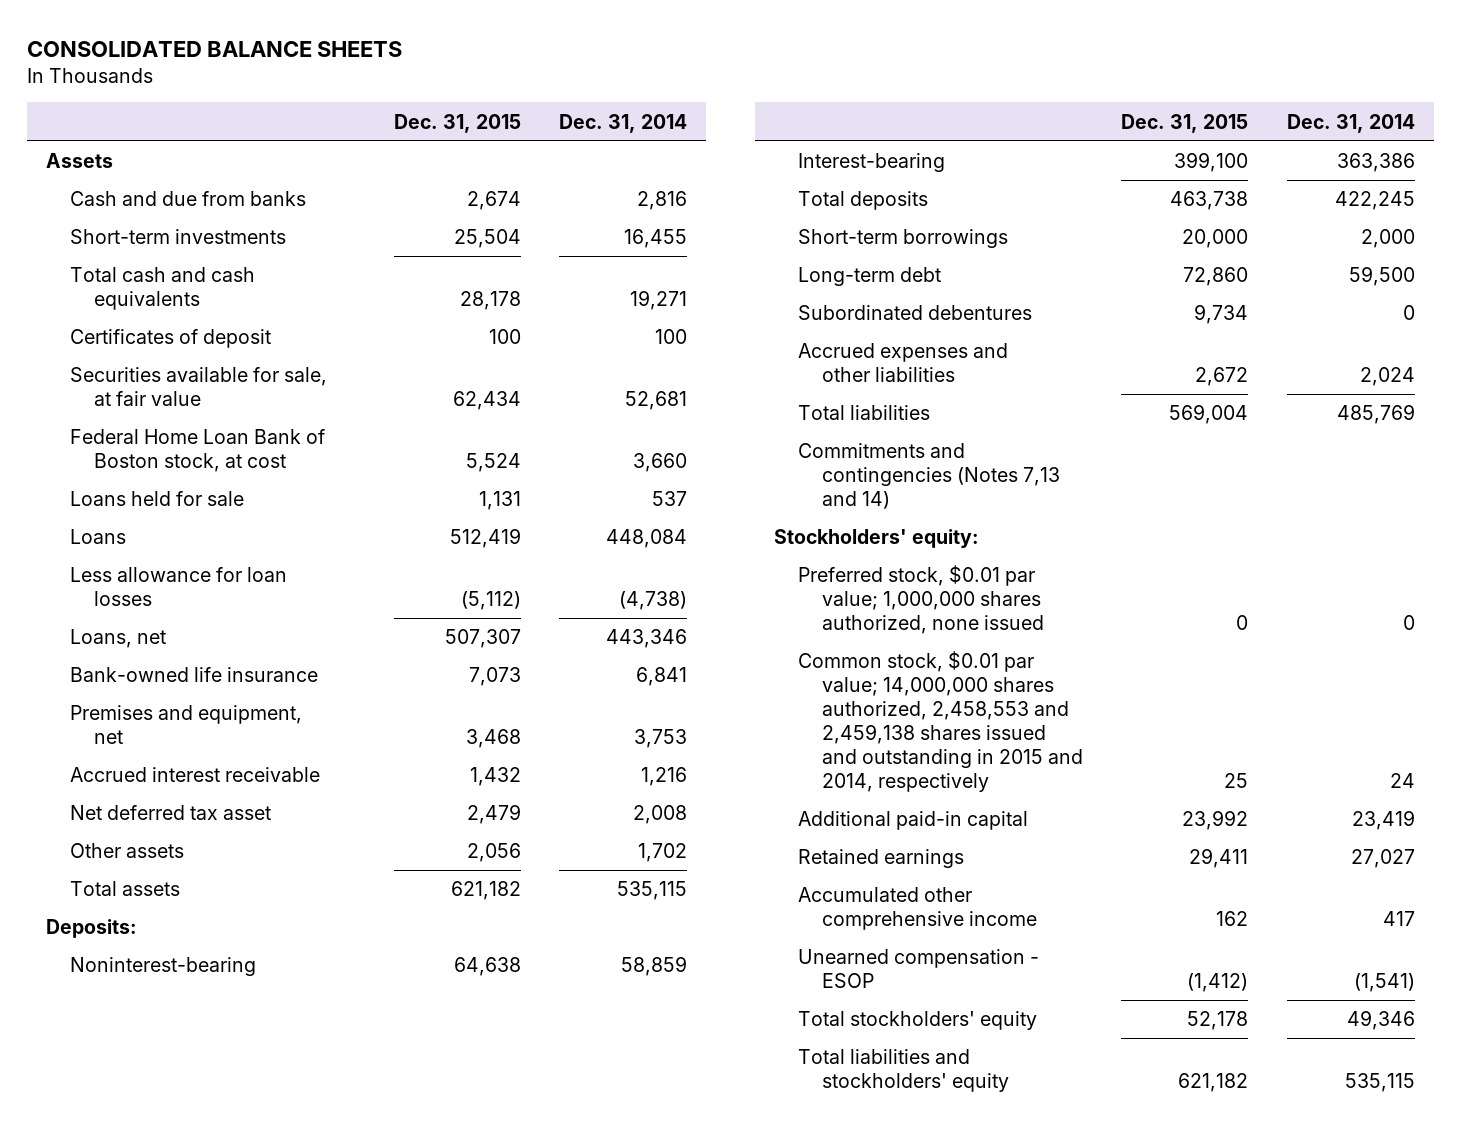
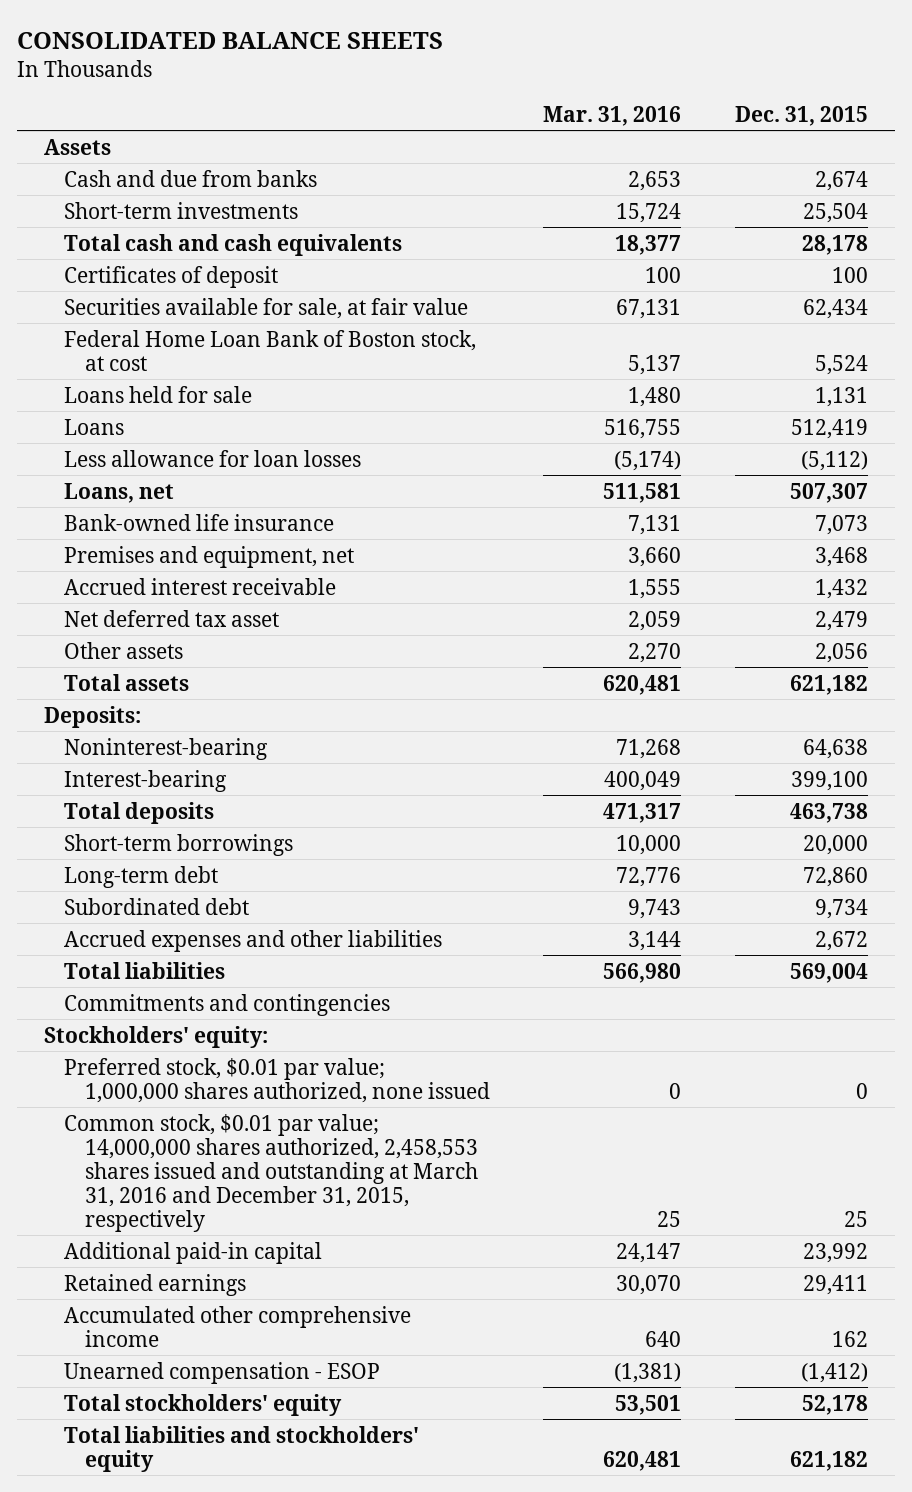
- | Dec. 31, 2015 | Dec. 31, 2014
+ | Mar. 31, 2016 | Dec. 31, 2015
- Subordinated debentures | 9,734 | 0
+ Subordinated debt | 9,743 | 9,734
- Commitments and contingencies (Notes 7,13 and 14)
+ Commitments and contingencies
- Common stock, $0.01 par value; 14,000,000 shares authorized, 2,458,553 and 2,459,138 shares issued and outstanding in 2015 and 2014, respectively | 25 | 24
+ Common stock, $0.01 par value; 14,000,000 shares authorized, 2,458,553 shares issued and outstanding at March 31, 2016 and December 31, 2015, respectively | 25 | 25

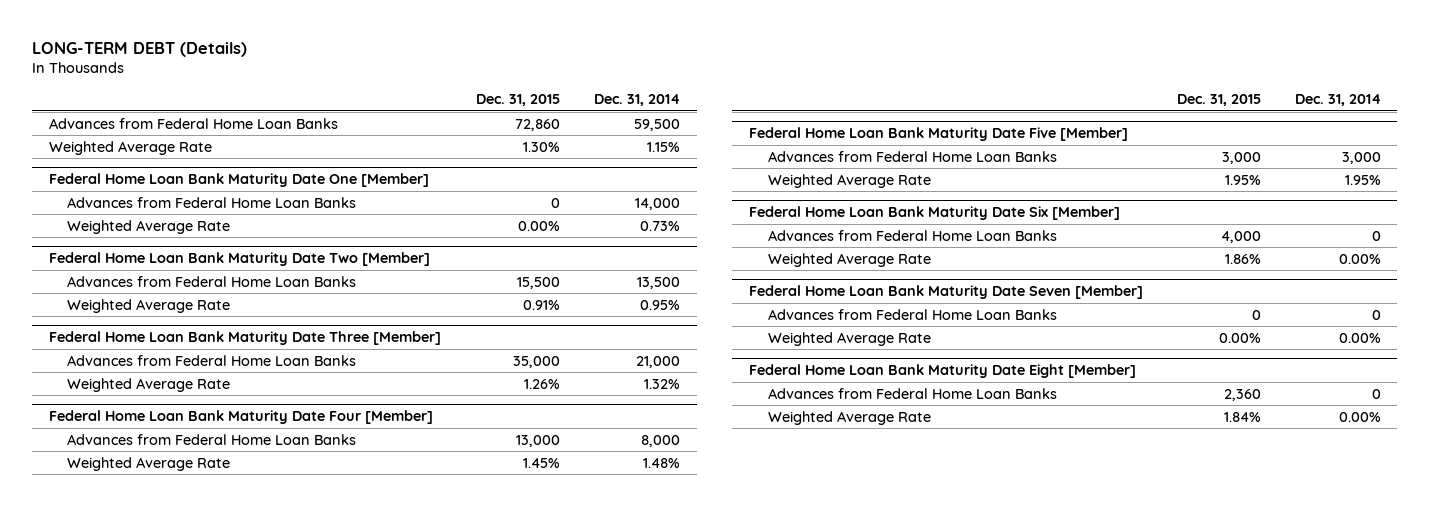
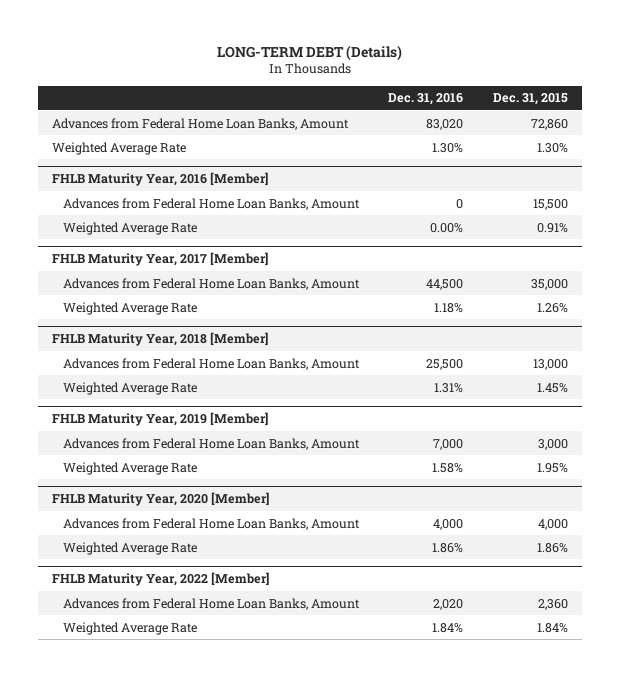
- | Dec. 31, 2015 | Dec. 31, 2014
+ | Dec. 31, 2016 | Dec. 31, 2015
- Advances from Federal Home Loan Banks | 72,860 | 59,500
+ Advances from Federal Home Loan Banks, Amount | 83,020 | 72,860
- Federal Home Loan Bank Maturity Date One [Member]
- Advances from Federal Home Loan Banks | 0 | 14,000
- Weighted Average Rate | 0.00% | 0.73%
- Federal Home Loan Bank Maturity Date Two [Member]
- Advances from Federal Home Loan Banks | 15,500 | 13,500
+ FHLB Maturity Year, 2016 [Member]
+ Advances from Federal Home Loan Banks, Amount | 0 | 15,500
- Federal Home Loan Bank Maturity Date Three [Member]
- Advances from Federal Home Loan Banks | 35,000 | 21,000
+ FHLB Maturity Year, 2017 [Member]
+ Advances from Federal Home Loan Banks, Amount | 44,500 | 35,000
- Federal Home Loan Bank Maturity Date Four [Member]
- Advances from Federal Home Loan Banks | 13,000 | 8,000
+ FHLB Maturity Year, 2018 [Member]
+ Advances from Federal Home Loan Banks, Amount | 25,500 | 13,000
- Federal Home Loan Bank Maturity Date Five [Member]
- Advances from Federal Home Loan Banks | 3,000 | 3,000
+ FHLB Maturity Year, 2019 [Member]
+ Advances from Federal Home Loan Banks, Amount | 7,000 | 3,000
- Federal Home Loan Bank Maturity Date Six [Member]
- Advances from Federal Home Loan Banks | 4,000 | 0
+ FHLB Maturity Year, 2020 [Member]
+ Advances from Federal Home Loan Banks, Amount | 4,000 | 4,000
- Federal Home Loan Bank Maturity Date Seven [Member]
- Advances from Federal Home Loan Banks | 0 | 0
- Weighted Average Rate | 0.00% | 0.00%
- Federal Home Loan Bank Maturity Date Eight [Member]
- Advances from Federal Home Loan Banks | 2,360 | 0
+ FHLB Maturity Year, 2022 [Member]
+ Advances from Federal Home Loan Banks, Amount | 2,020 | 2,360

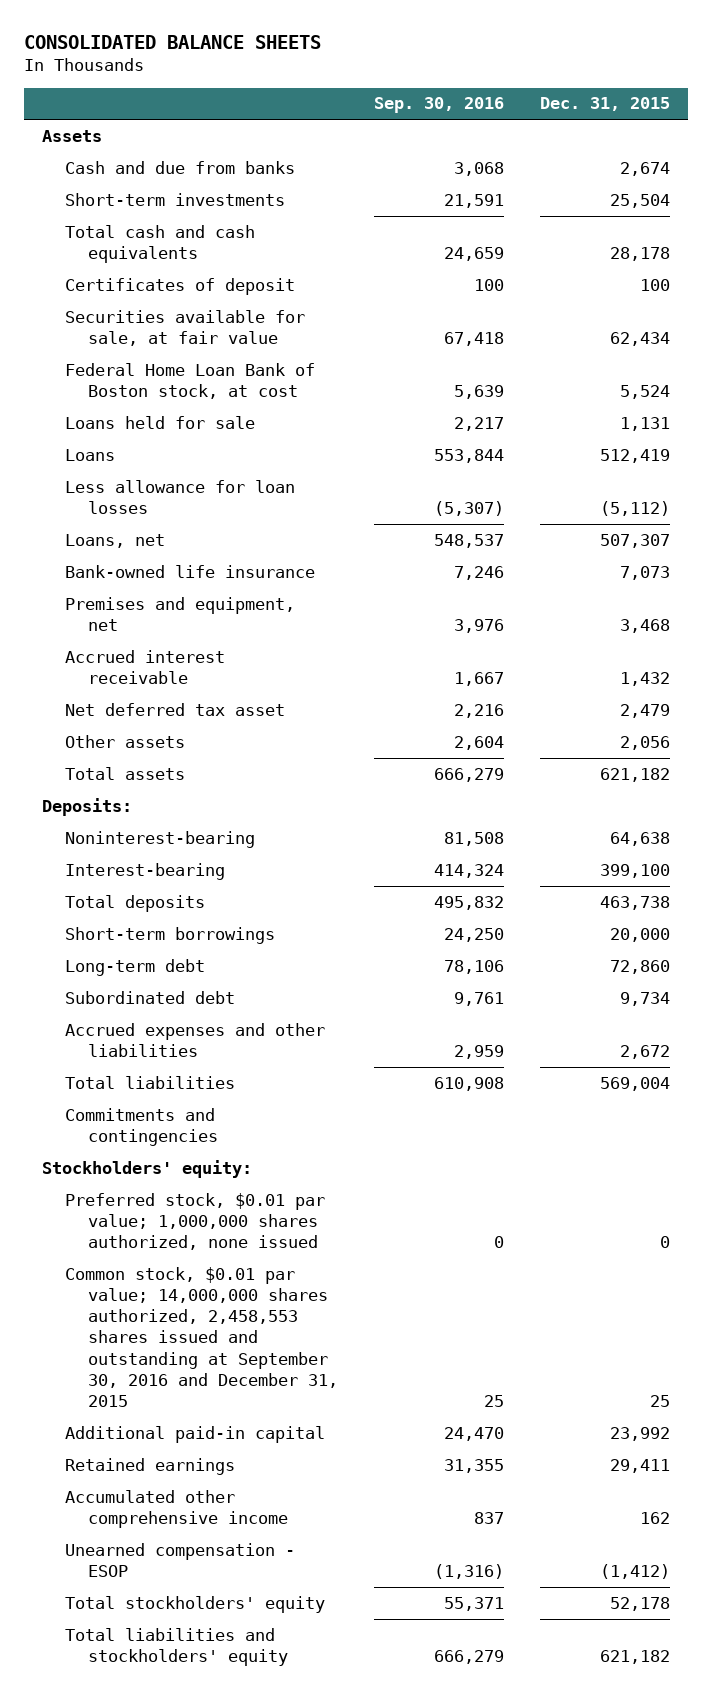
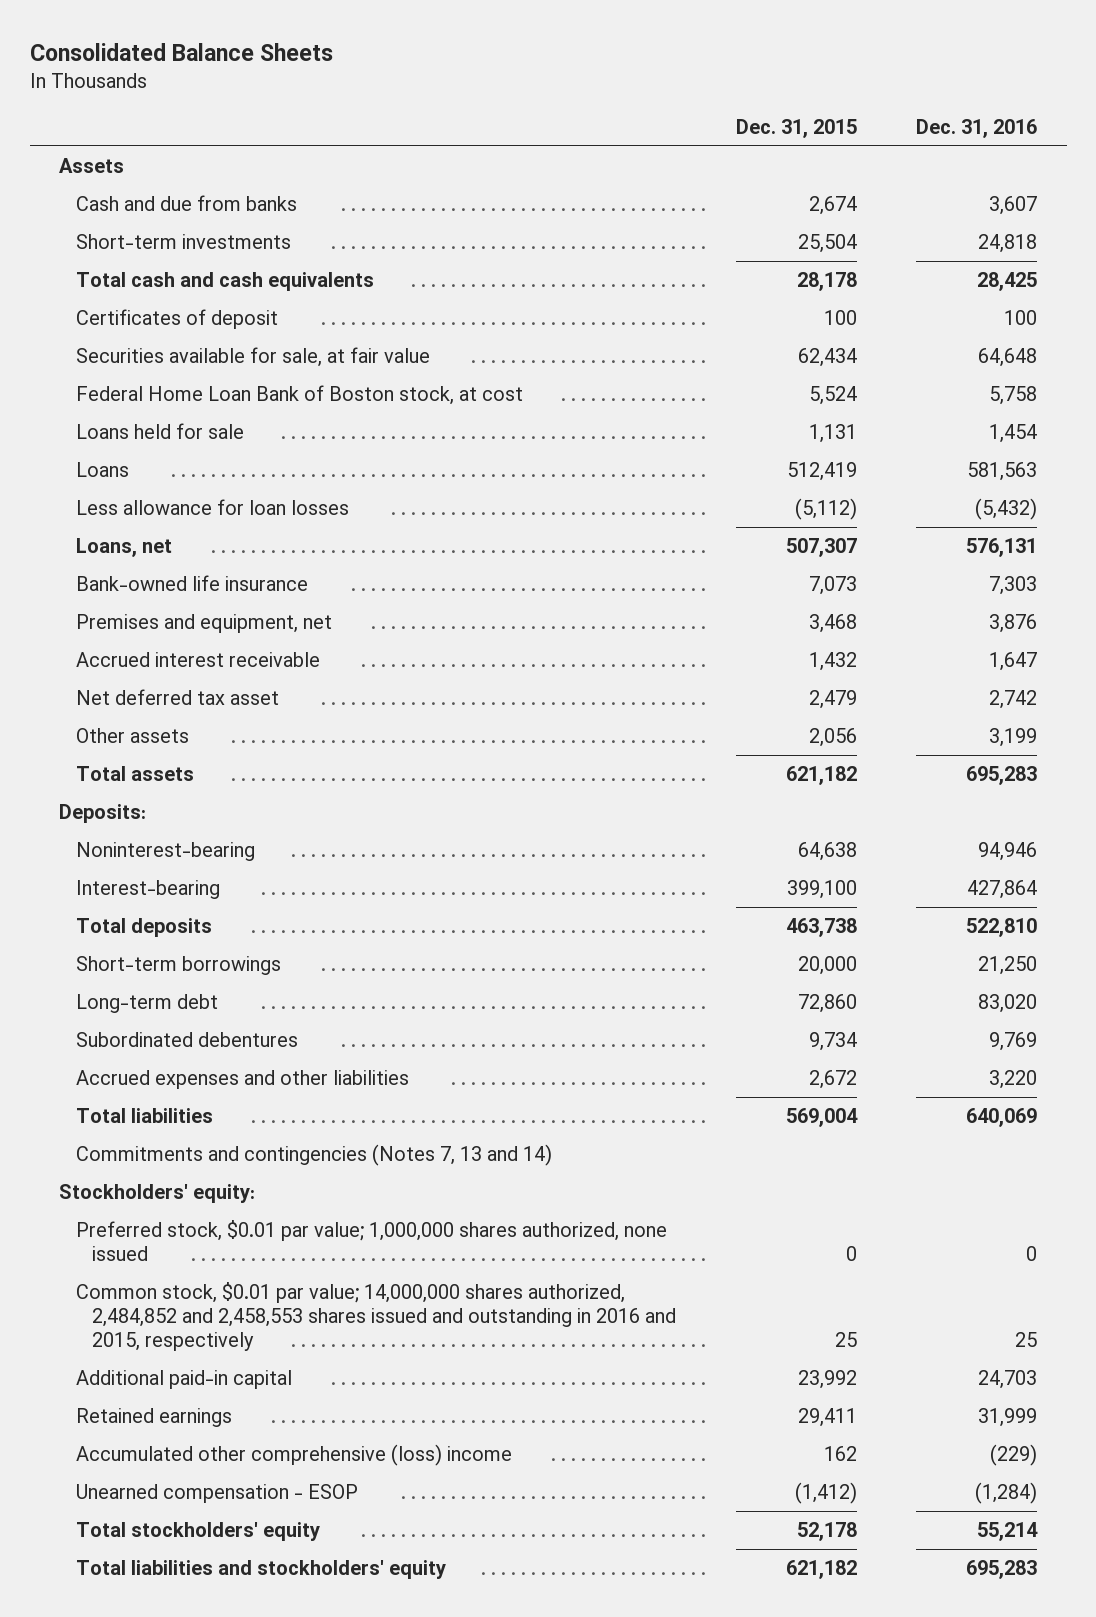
- CONSOLIDATED BALANCE SHEETS
+ Consolidated Balance Sheets
- | Sep. 30, 2016 | Dec. 31, 2015
+ | Dec. 31, 2015 | Dec. 31, 2016
- Subordinated debt | 9,761 | 9,734
+ Subordinated debentures | 9,734 | 9,769
- Commitments and contingencies
+ Commitments and contingencies (Notes 7, 13 and 14)
- Common stock, $0.01 par value; 14,000,000 shares authorized, 2,458,553 shares issued and outstanding at September 30, 2016 and December 31, 2015 | 25 | 25
+ Common stock, $0.01 par value; 14,000,000 shares authorized, 2,484,852 and 2,458,553 shares issued and outstanding in 2016 and 2015, respectively | 25 | 25
- Accumulated other comprehensive income | 837 | 162
+ Accumulated other comprehensive (loss) income | 162 | (229)

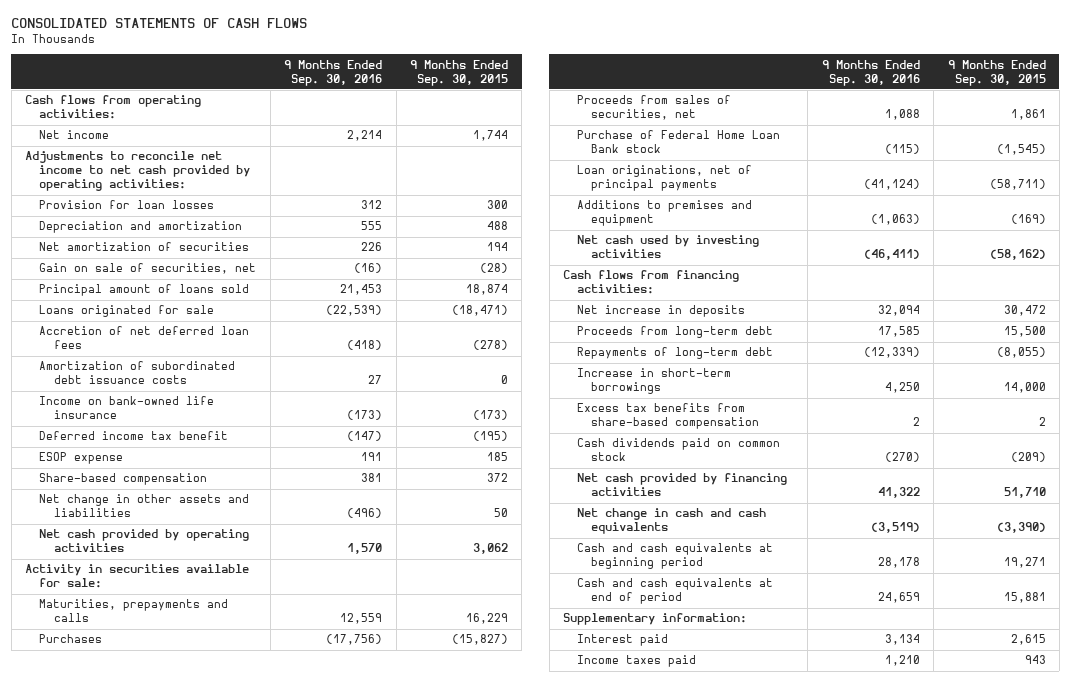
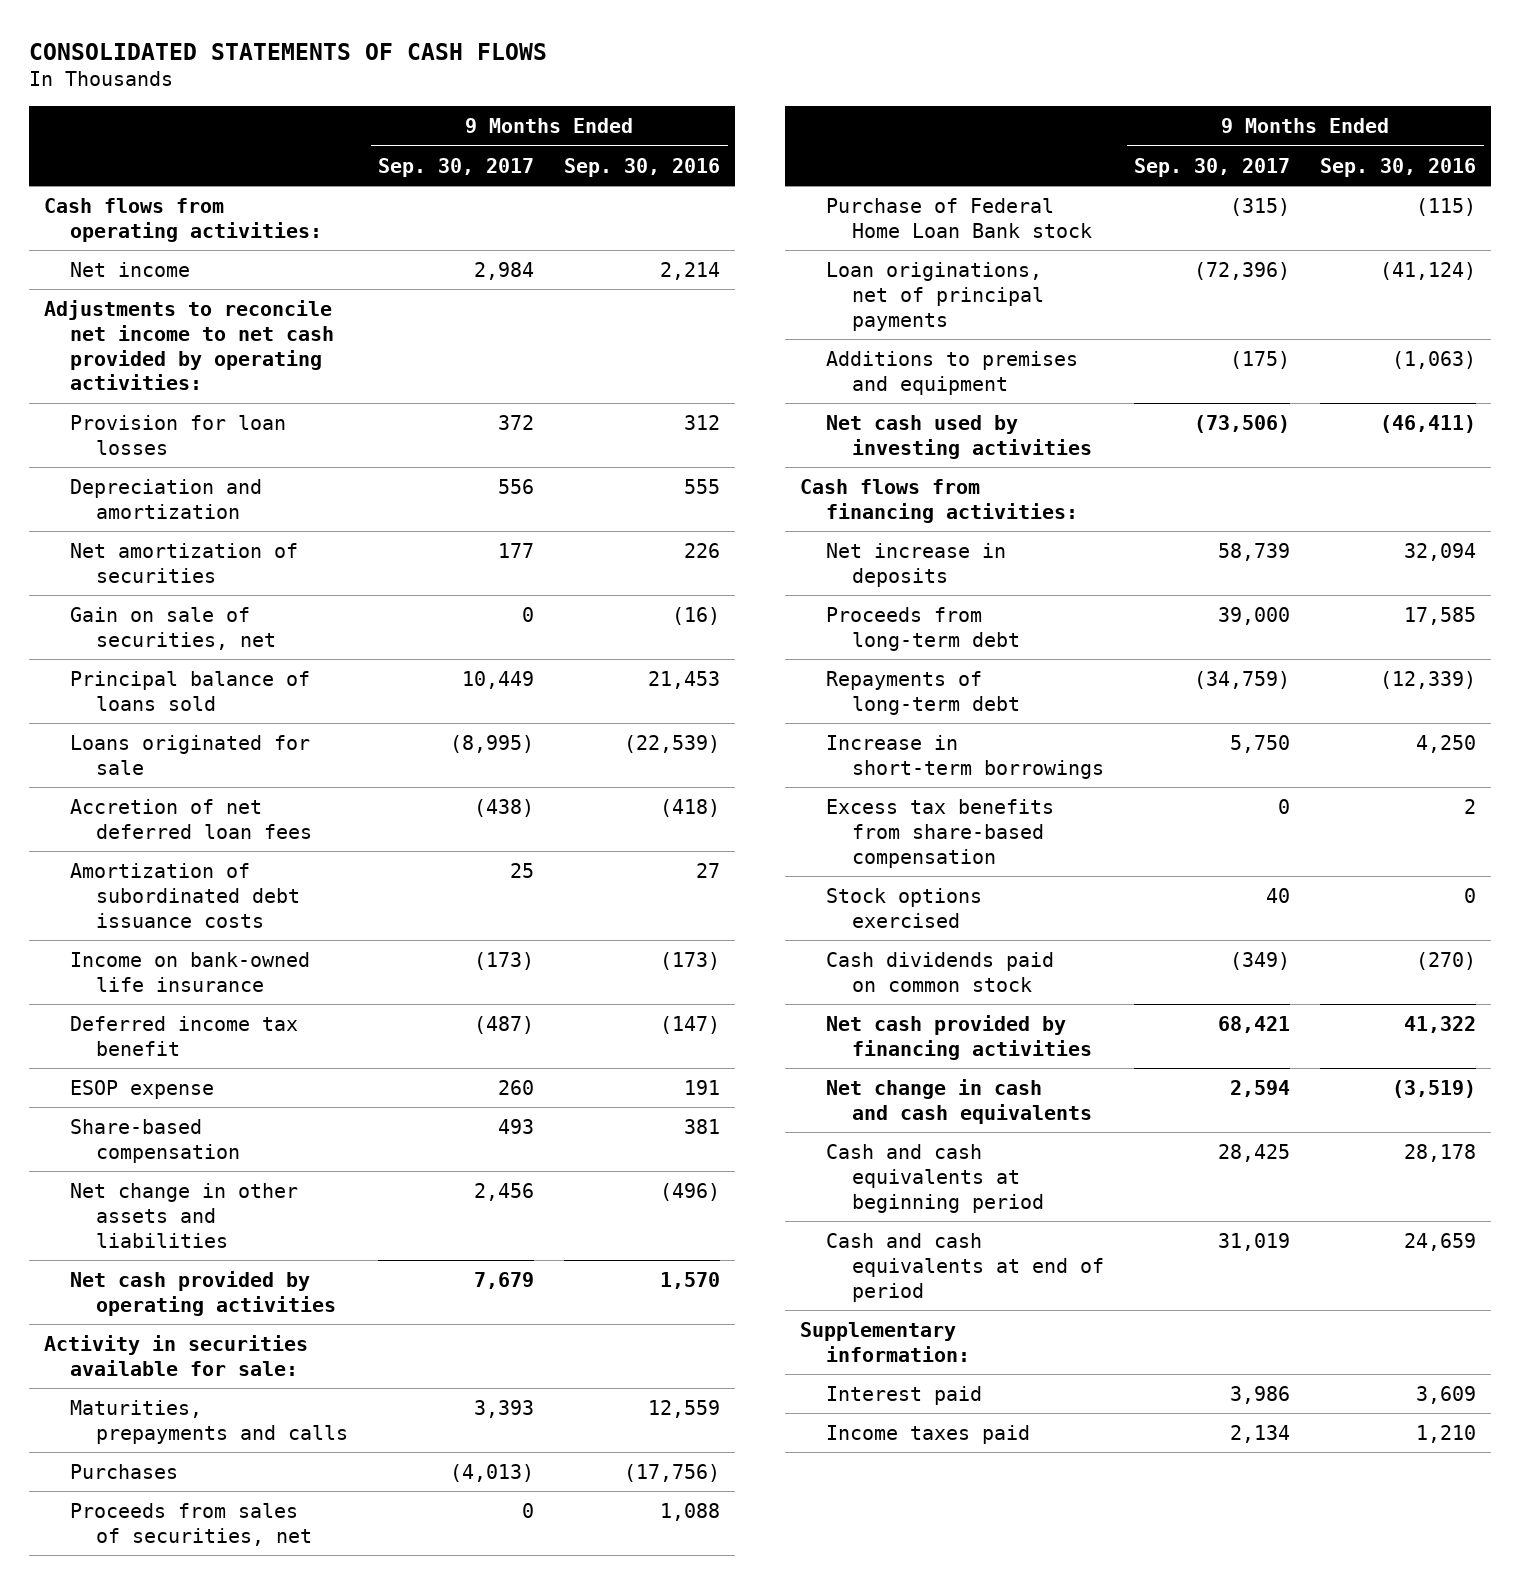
- | 9 Months Ended Sep. 30, 2016 | 9 Months Ended Sep. 30, 2015
+ | 9 Months Ended Sep. 30, 2017 | 9 Months Ended Sep. 30, 2016
- Principal amount of loans sold | 21,453 | 18,874
+ Principal balance of loans sold | 10,449 | 21,453
+ Stock options exercised | 40 | 0
- Interest paid | 3,134 | 2,615
+ Interest paid | 3,986 | 3,609

